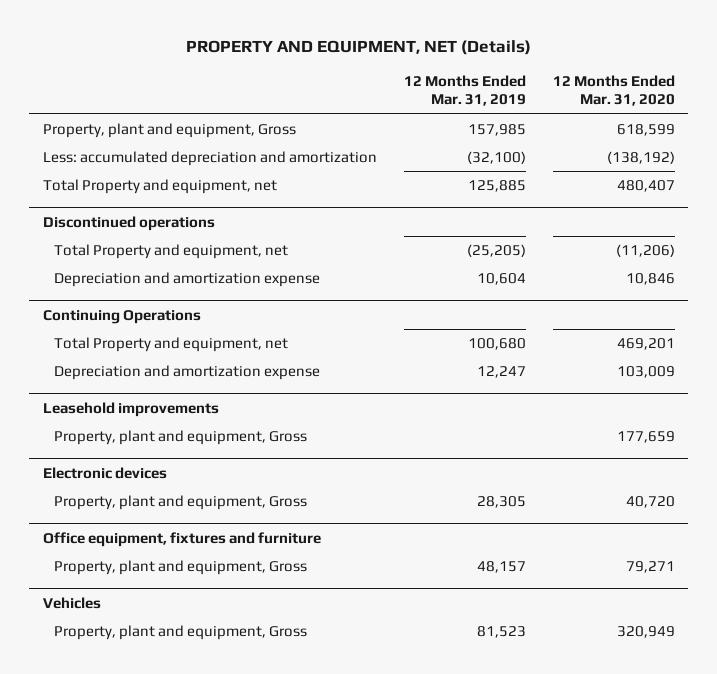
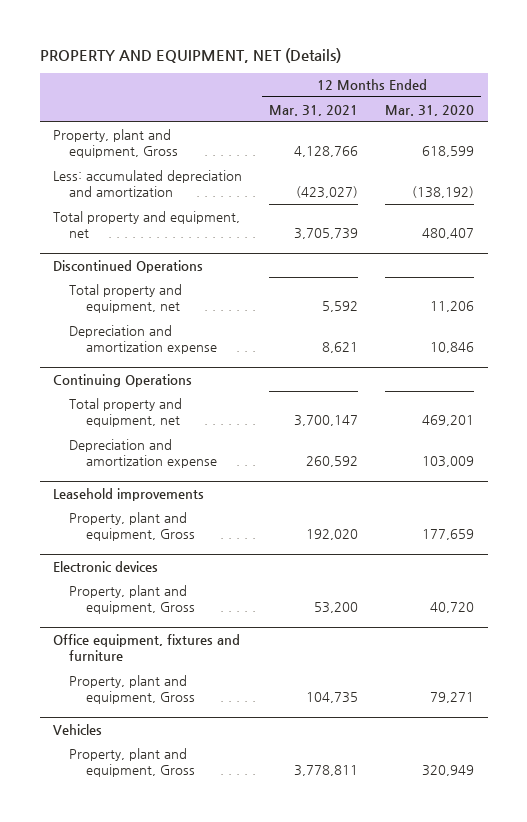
- | 12 Months Ended Mar. 31, 2019 | 12 Months Ended Mar. 31, 2020
+ | 12 Months Ended Mar. 31, 2021 | 12 Months Ended Mar. 31, 2020
- Total Property and equipment, net | 125,885 | 480,407
- Discontinued operations
- Total Property and equipment, net | (25,205) | (11,206)
+ Total property and equipment, net | 3,705,739 | 480,407
+ Discontinued Operations
+ Total property and equipment, net | 5,592 | 11,206
@ Continuing Operations
- Total Property and equipment, net | 100,680 | 469,201
+ Total property and equipment, net | 3,700,147 | 469,201

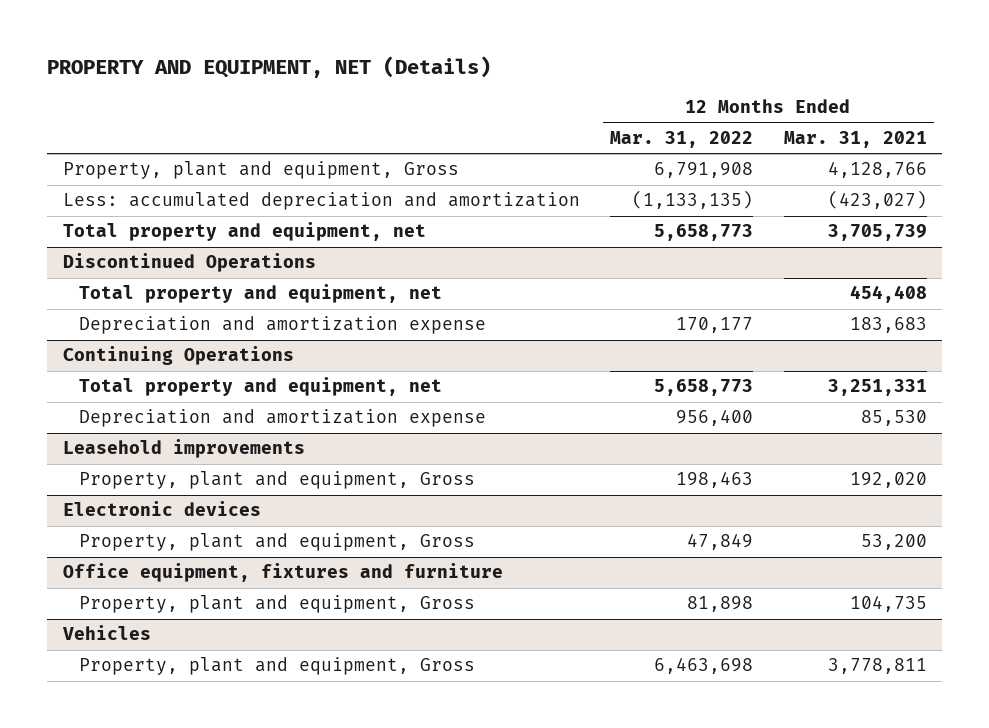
- | 12 Months Ended Mar. 31, 2021 | 12 Months Ended Mar. 31, 2020
+ | 12 Months Ended Mar. 31, 2022 | 12 Months Ended Mar. 31, 2021
@ Discontinued Operations
- Total property and equipment, net | 5,592 | 11,206
- Depreciation and amortization expense | 8,621 | 10,846
+ Total property and equipment, net | | 454,408
+ Depreciation and amortization expense | 170,177 | 183,683
@ Continuing Operations
- Total property and equipment, net | 3,700,147 | 469,201
- Depreciation and amortization expense | 260,592 | 103,009
+ Total property and equipment, net | 5,658,773 | 3,251,331
+ Depreciation and amortization expense | 956,400 | 85,530

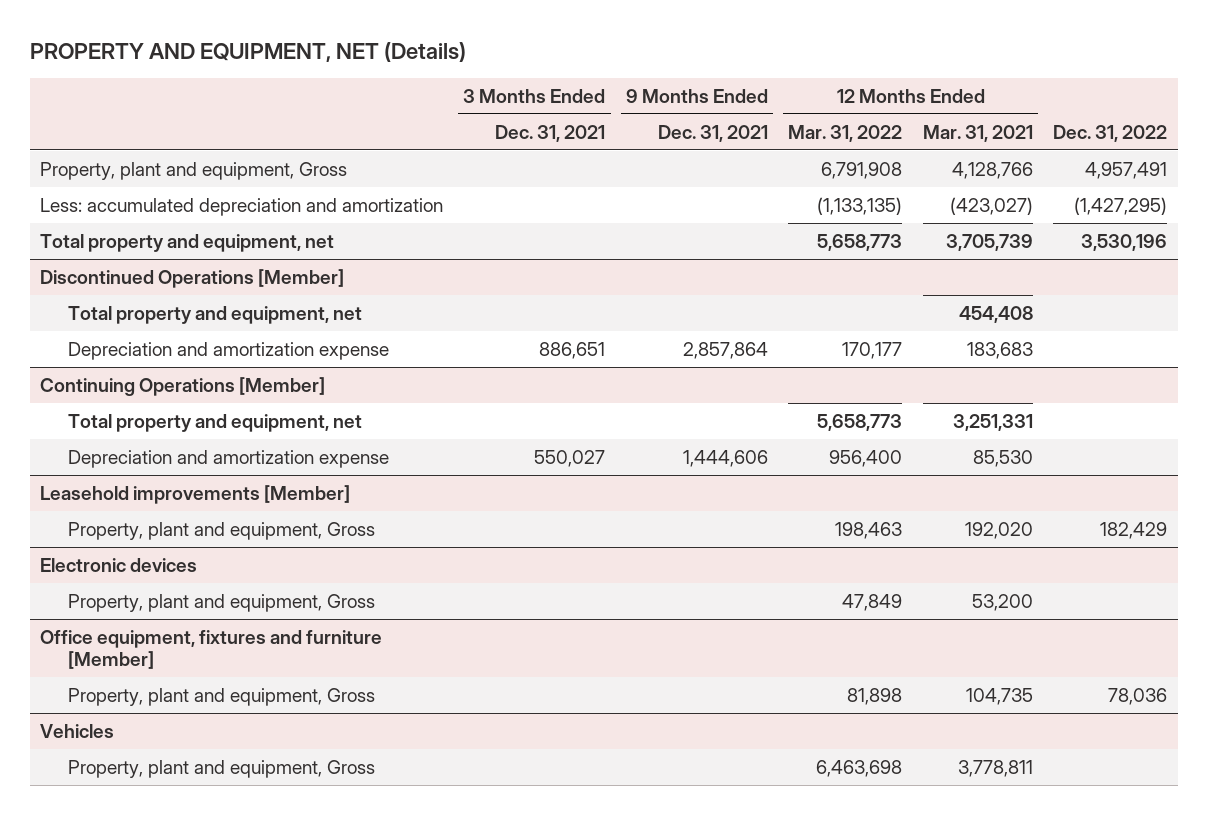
- | 12 Months Ended Mar. 31, 2022 | 12 Months Ended Mar. 31, 2021
+ | 3 Months Ended Dec. 31, 2021 | 9 Months Ended Dec. 31, 2021 | 12 Months Ended Mar. 31, 2022 | 12 Months Ended Mar. 31, 2021 | Dec. 31, 2022
- Discontinued Operations
+ Discontinued Operations [Member]
- Continuing Operations
+ Continuing Operations [Member]
- Leasehold improvements
+ Leasehold improvements [Member]
- Office equipment, fixtures and furniture
+ Office equipment, fixtures and furniture [Member]

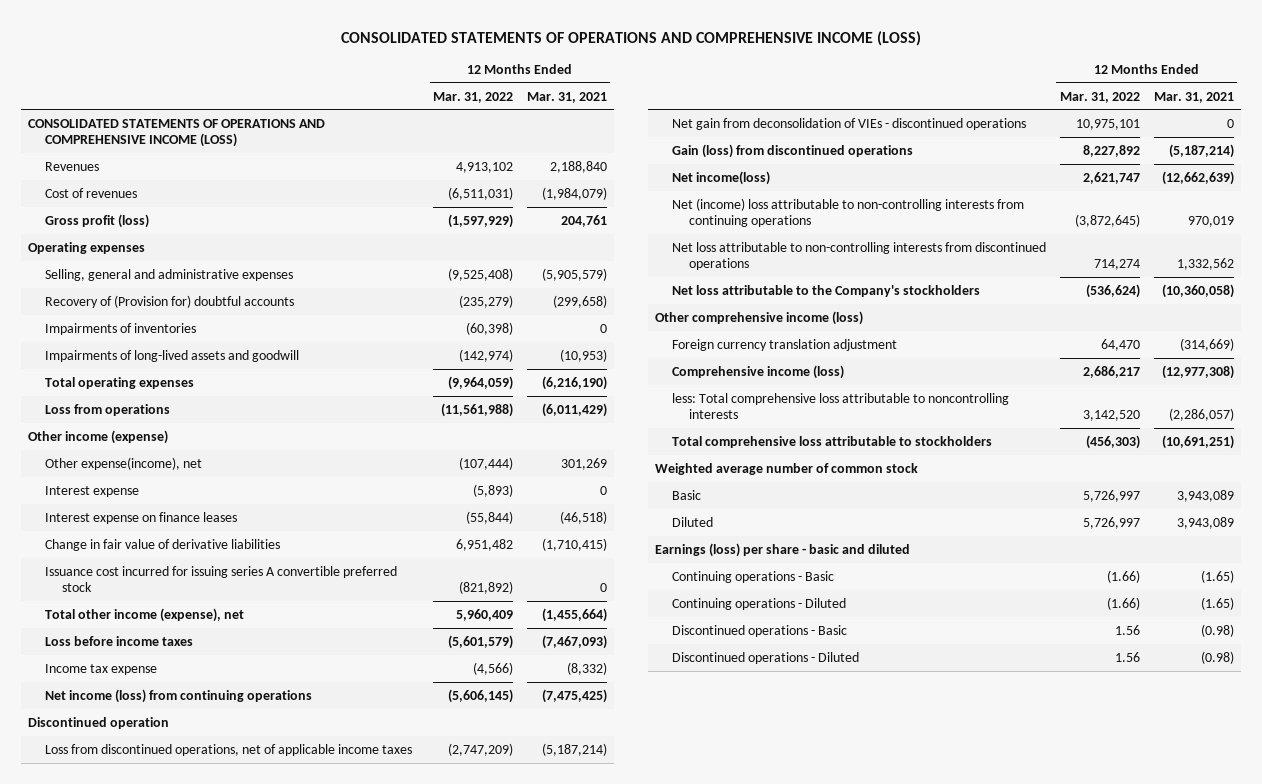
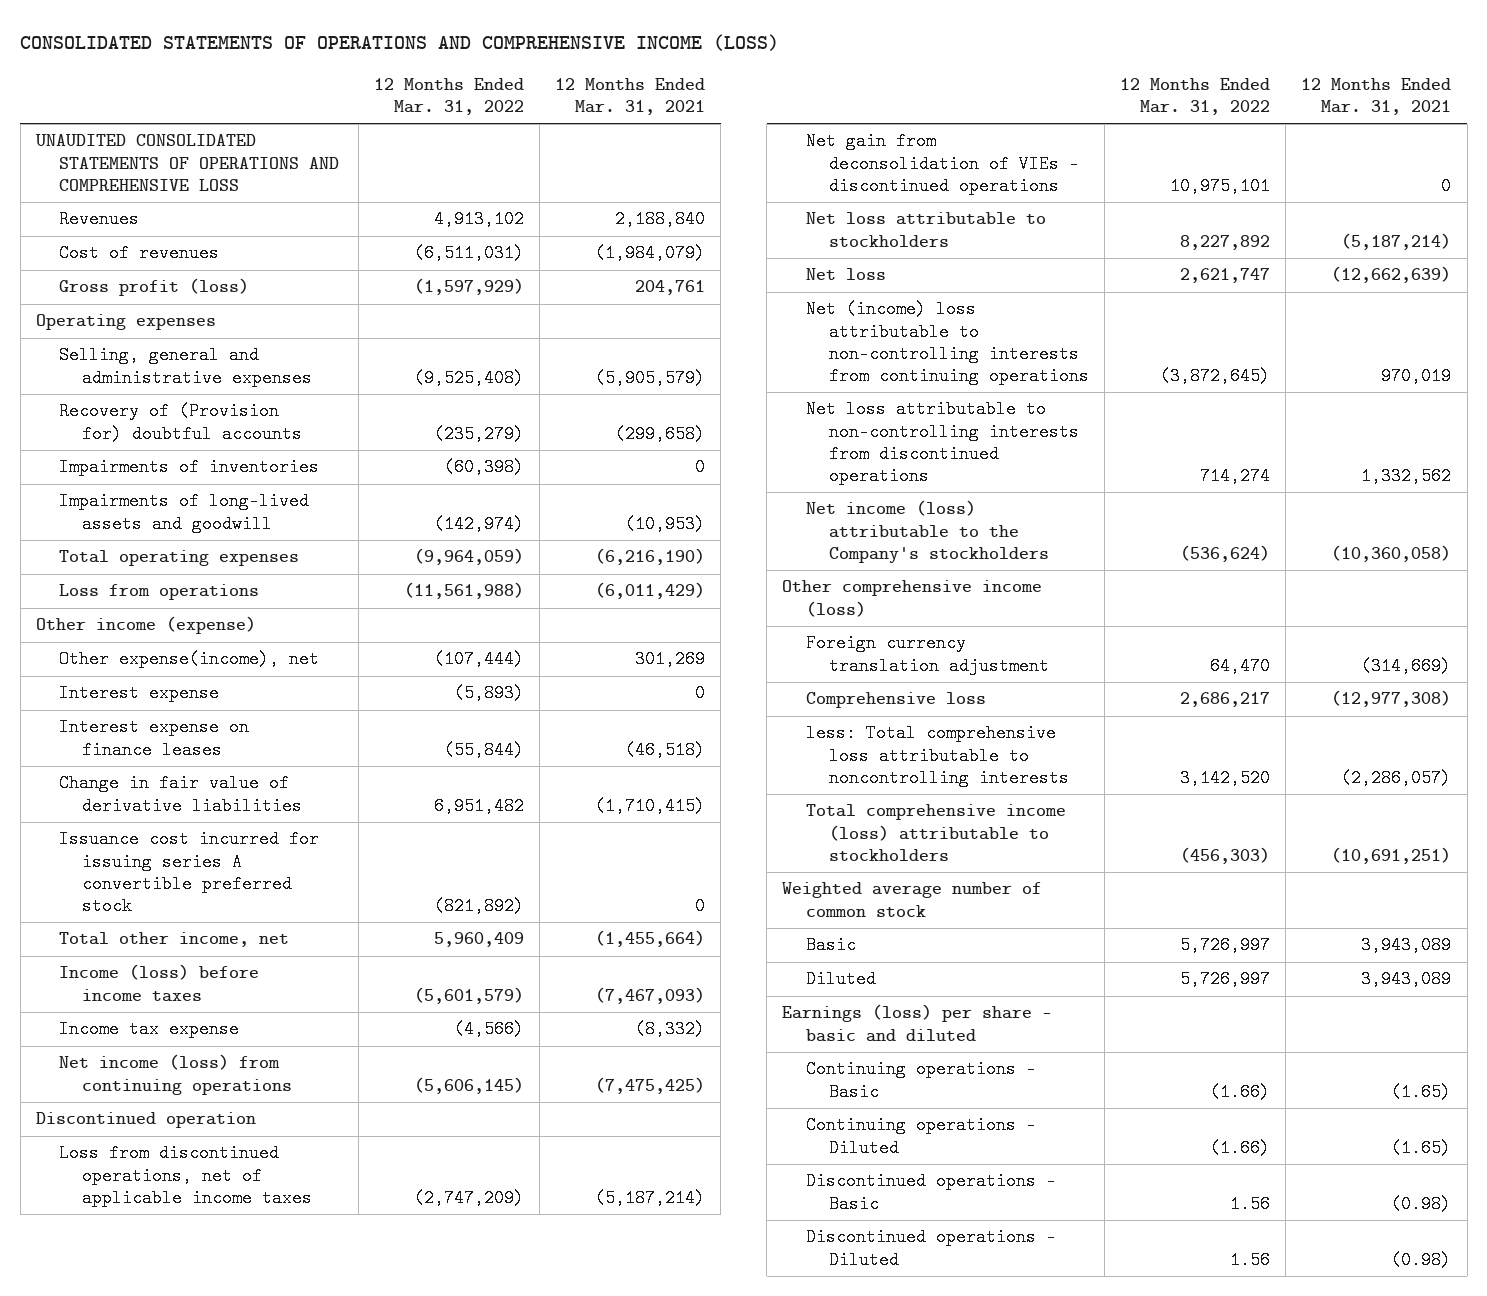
- CONSOLIDATED STATEMENTS OF OPERATIONS AND COMPREHENSIVE INCOME (LOSS)
+ UNAUDITED CONSOLIDATED STATEMENTS OF OPERATIONS AND COMPREHENSIVE LOSS
- Total other income (expense), net | 5,960,409 | (1,455,664)
- Loss before income taxes | (5,601,579) | (7,467,093)
+ Total other income, net | 5,960,409 | (1,455,664)
+ Income (loss) before income taxes | (5,601,579) | (7,467,093)
- Gain (loss) from discontinued operations | 8,227,892 | (5,187,214)
- Net income(loss) | 2,621,747 | (12,662,639)
+ Net loss attributable to stockholders | 8,227,892 | (5,187,214)
+ Net loss | 2,621,747 | (12,662,639)
- Net loss attributable to the Company's stockholders | (536,624) | (10,360,058)
+ Net income (loss) attributable to the Company's stockholders | (536,624) | (10,360,058)
- Comprehensive income (loss) | 2,686,217 | (12,977,308)
+ Comprehensive loss | 2,686,217 | (12,977,308)
- Total comprehensive loss attributable to stockholders | (456,303) | (10,691,251)
+ Total comprehensive income (loss) attributable to stockholders | (456,303) | (10,691,251)

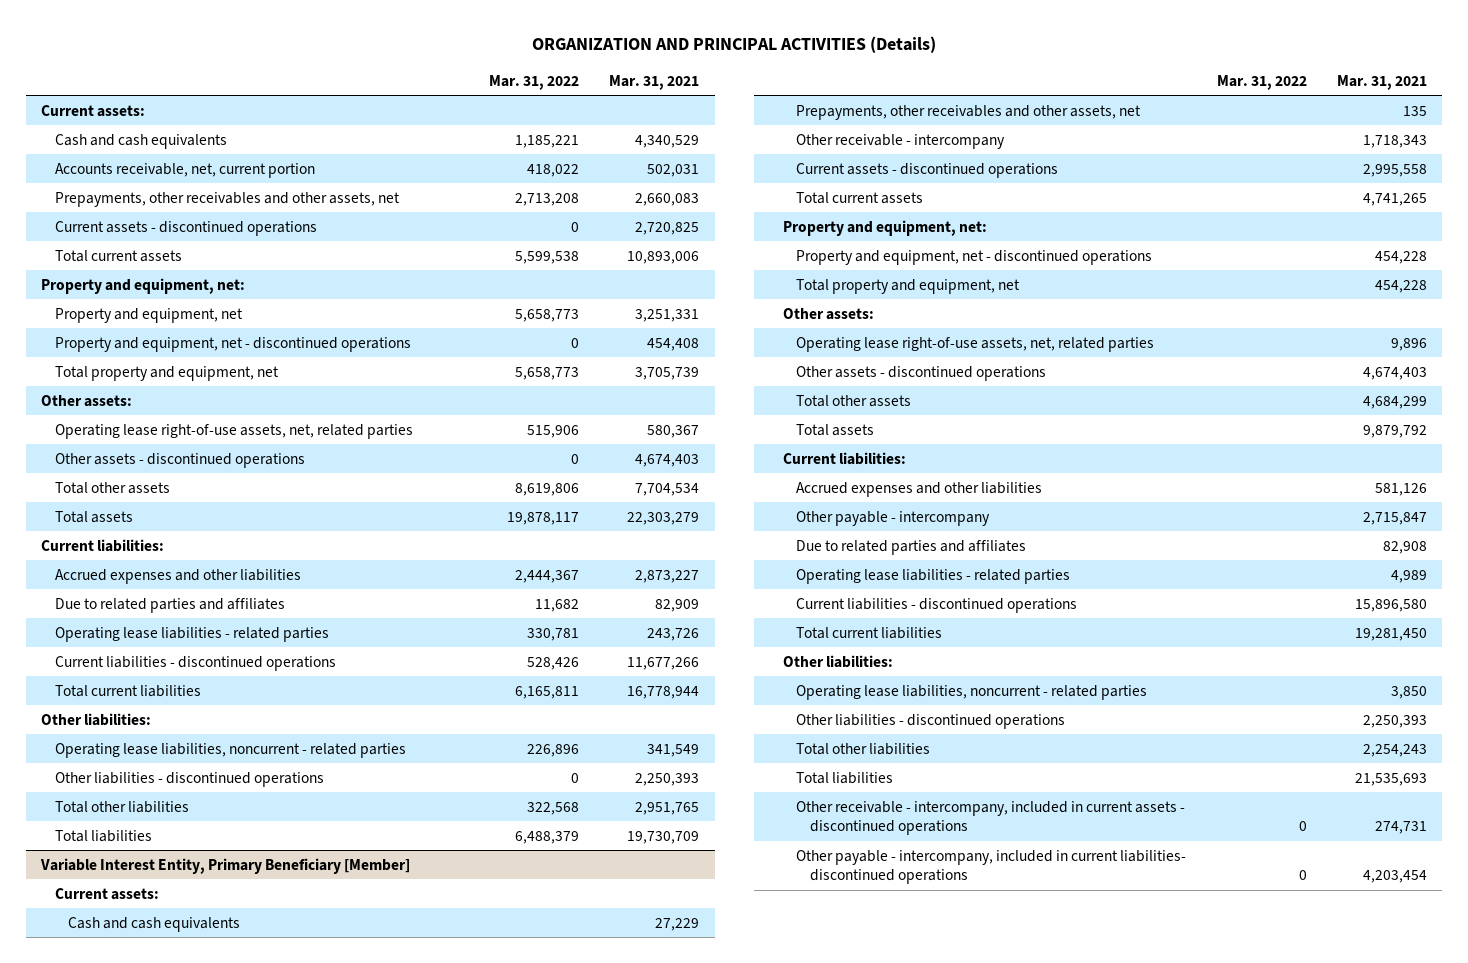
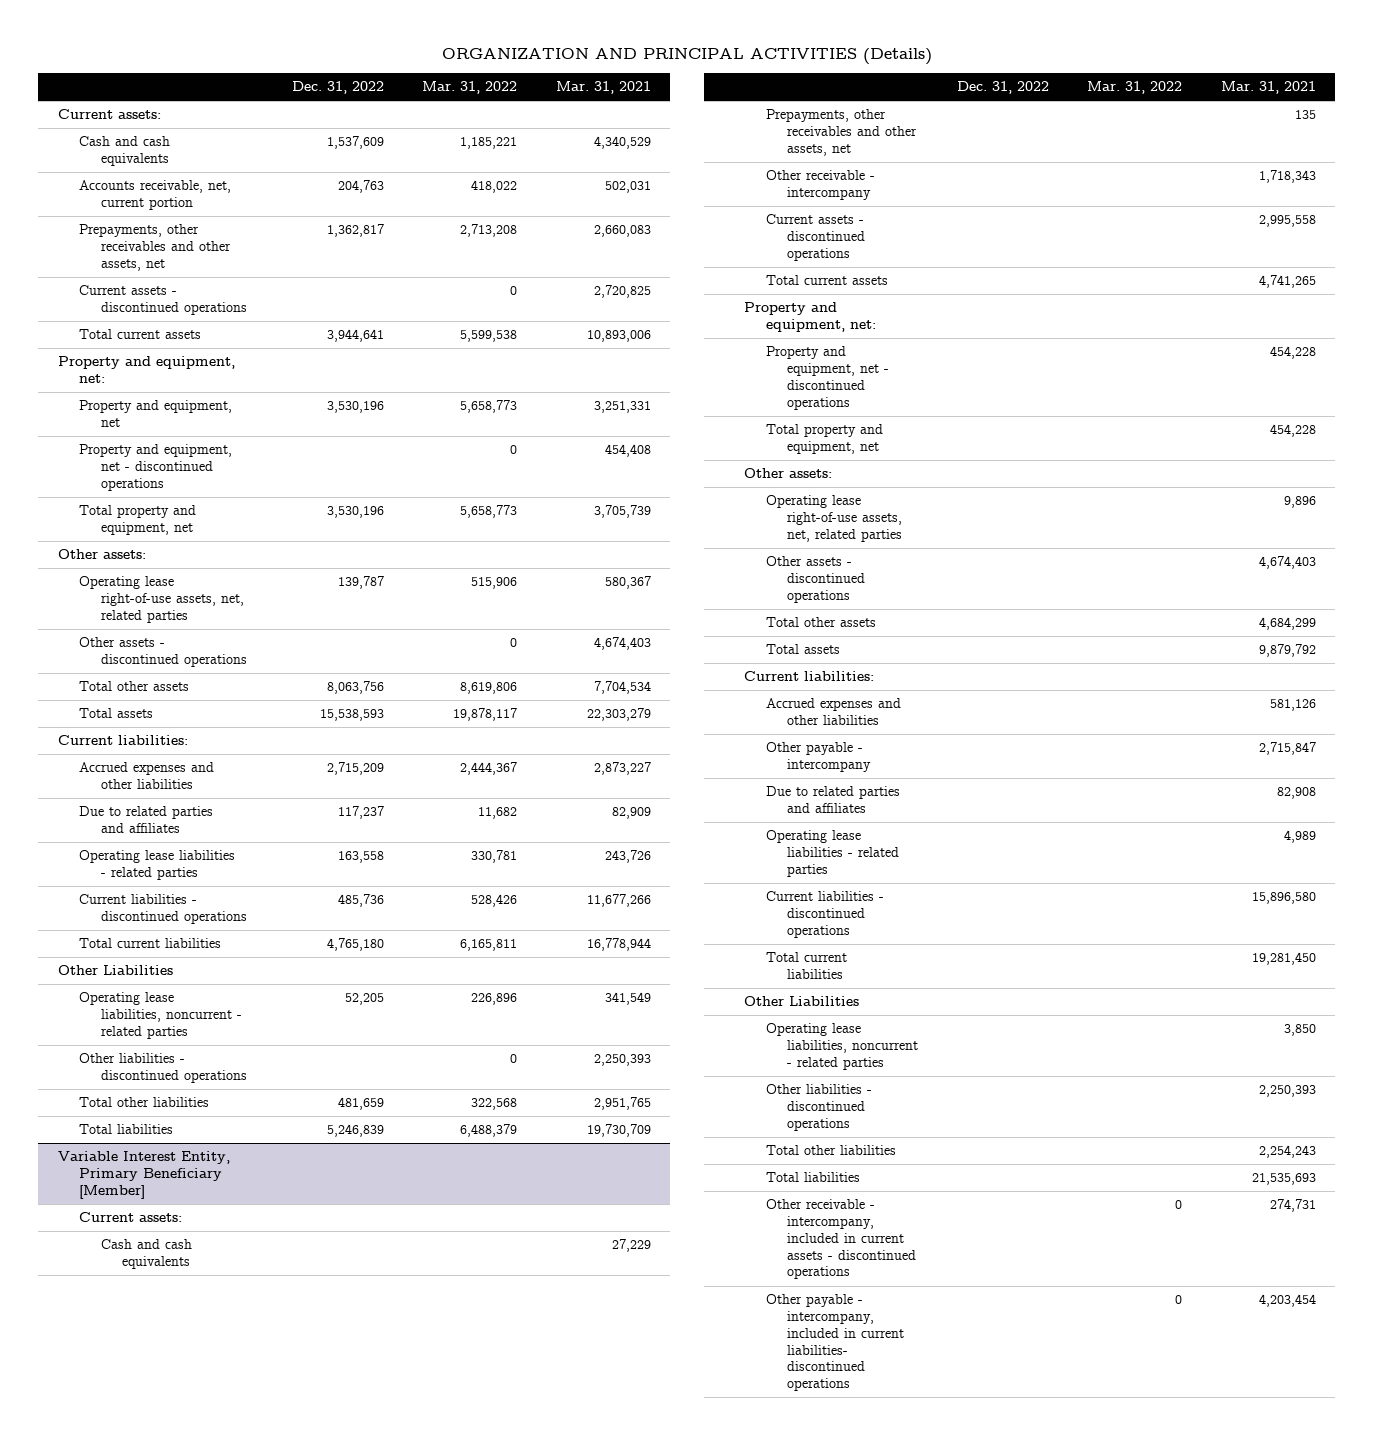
- | Mar. 31, 2022 | Mar. 31, 2021
+ | Dec. 31, 2022 | Mar. 31, 2022 | Mar. 31, 2021
- Other liabilities:
+ Other Liabilities
@ Variable Interest Entity, Primary Beneficiary [Member]
- Other liabilities:
+ Other Liabilities

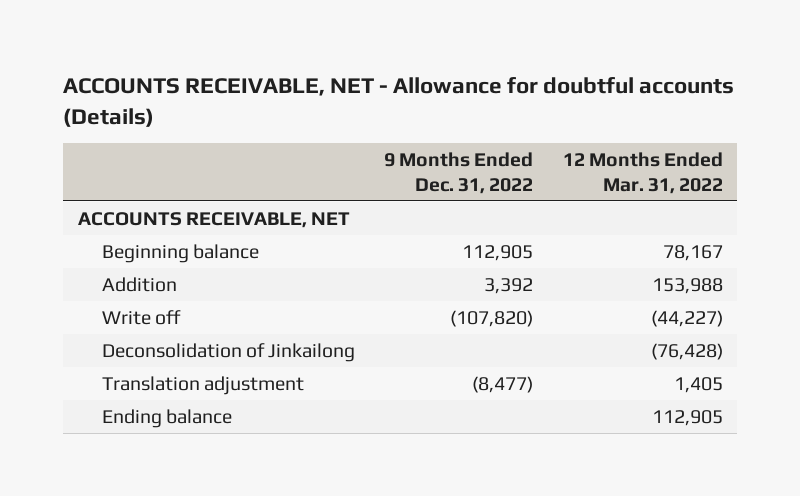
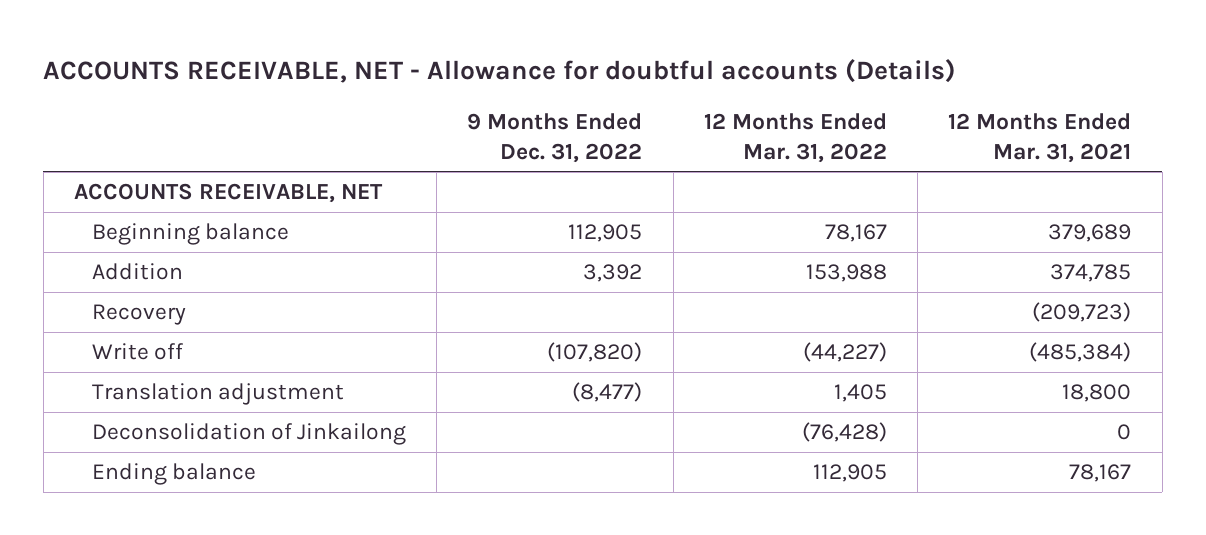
- | 9 Months Ended Dec. 31, 2022 | 12 Months Ended Mar. 31, 2022
+ | 9 Months Ended Dec. 31, 2022 | 12 Months Ended Mar. 31, 2022 | 12 Months Ended Mar. 31, 2021
+ Recovery | | | (209,723)
moved down: Deconsolidation of Jinkailong | | (76,428) | 0

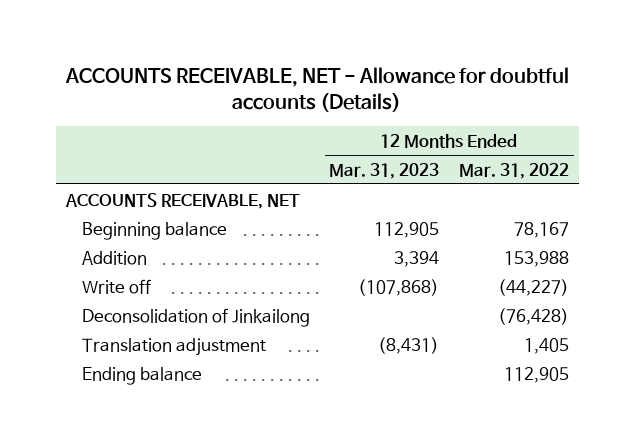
- | 9 Months Ended Dec. 31, 2022 | 12 Months Ended Mar. 31, 2022 | 12 Months Ended Mar. 31, 2021
+ | 12 Months Ended Mar. 31, 2023 | 12 Months Ended Mar. 31, 2022
- Recovery | | | (209,723)
moved down: Translation adjustment | (8,431) | 1,405

